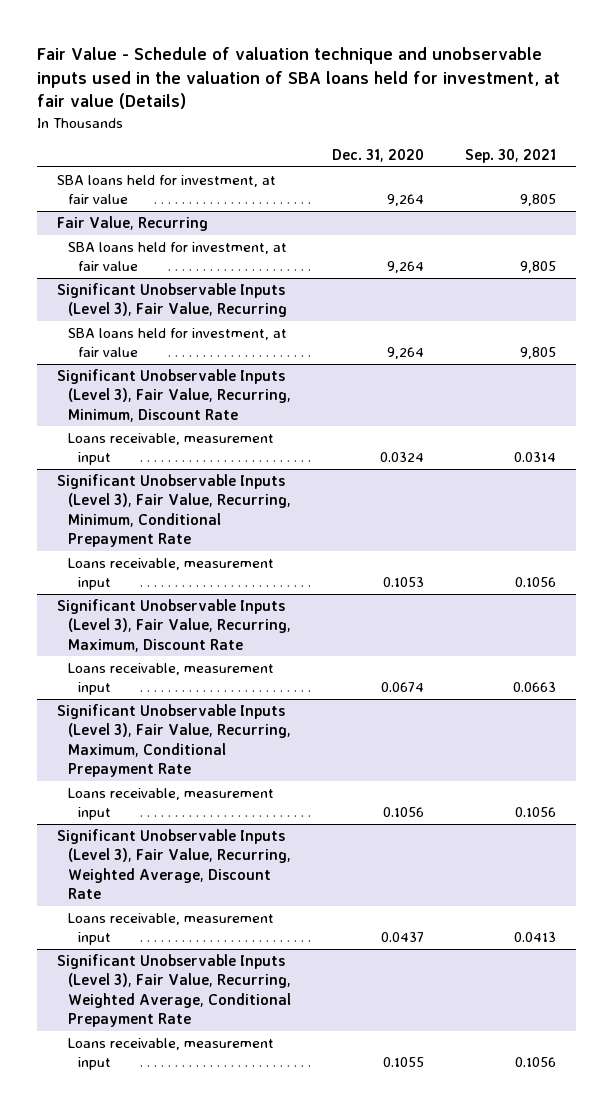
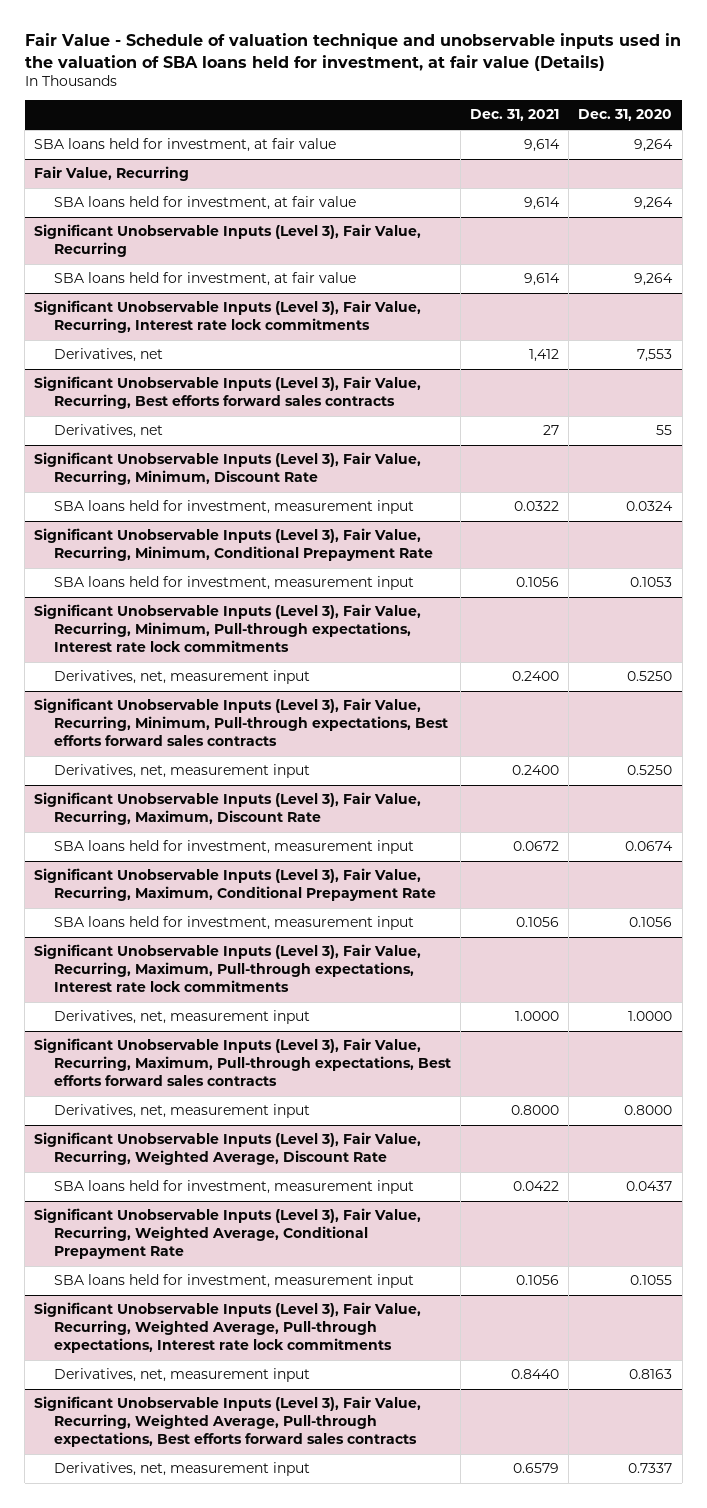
- | Dec. 31, 2020 | Sep. 30, 2021
+ | Dec. 31, 2021 | Dec. 31, 2020
+ Significant Unobservable Inputs (Level 3), Fair Value, Recurring, Interest rate lock commitments
+ Derivatives, net | 1,412 | 7,553
+ Significant Unobservable Inputs (Level 3), Fair Value, Recurring, Best efforts forward sales contracts
+ Derivatives, net | 27 | 55
@ Significant Unobservable Inputs (Level 3), Fair Value, Recurring, Minimum, Discount Rate
- Loans receivable, measurement input | 0.0324 | 0.0314
+ SBA loans held for investment, measurement input | 0.0322 | 0.0324
@ Significant Unobservable Inputs (Level 3), Fair Value, Recurring, Minimum, Conditional Prepayment Rate
- Loans receivable, measurement input | 0.1053 | 0.1056
+ SBA loans held for investment, measurement input | 0.1056 | 0.1053
+ Significant Unobservable Inputs (Level 3), Fair Value, Recurring, Minimum, Pull-through expectations, Interest rate lock commitments
+ Derivatives, net, measurement input | 0.2400 | 0.5250
+ Significant Unobservable Inputs (Level 3), Fair Value, Recurring, Minimum, Pull-through expectations, Best efforts forward sales contracts
+ Derivatives, net, measurement input | 0.2400 | 0.5250
@ Significant Unobservable Inputs (Level 3), Fair Value, Recurring, Maximum, Discount Rate
- Loans receivable, measurement input | 0.0674 | 0.0663
+ SBA loans held for investment, measurement input | 0.0672 | 0.0674
@ Significant Unobservable Inputs (Level 3), Fair Value, Recurring, Maximum, Conditional Prepayment Rate
- Loans receivable, measurement input | 0.1056 | 0.1056
+ SBA loans held for investment, measurement input | 0.1056 | 0.1056
+ Significant Unobservable Inputs (Level 3), Fair Value, Recurring, Maximum, Pull-through expectations, Interest rate lock commitments
+ Derivatives, net, measurement input | 1.0000 | 1.0000
+ Significant Unobservable Inputs (Level 3), Fair Value, Recurring, Maximum, Pull-through expectations, Best efforts forward sales contracts
+ Derivatives, net, measurement input | 0.8000 | 0.8000
@ Significant Unobservable Inputs (Level 3), Fair Value, Recurring, Weighted Average, Discount Rate
- Loans receivable, measurement input | 0.0437 | 0.0413
+ SBA loans held for investment, measurement input | 0.0422 | 0.0437
@ Significant Unobservable Inputs (Level 3), Fair Value, Recurring, Weighted Average, Conditional Prepayment Rate
- Loans receivable, measurement input | 0.1055 | 0.1056
+ SBA loans held for investment, measurement input | 0.1056 | 0.1055
+ Significant Unobservable Inputs (Level 3), Fair Value, Recurring, Weighted Average, Pull-through expectations, Interest rate lock commitments
+ Derivatives, net, measurement input | 0.8440 | 0.8163
+ Significant Unobservable Inputs (Level 3), Fair Value, Recurring, Weighted Average, Pull-through expectations, Best efforts forward sales contracts
+ Derivatives, net, measurement input | 0.6579 | 0.7337

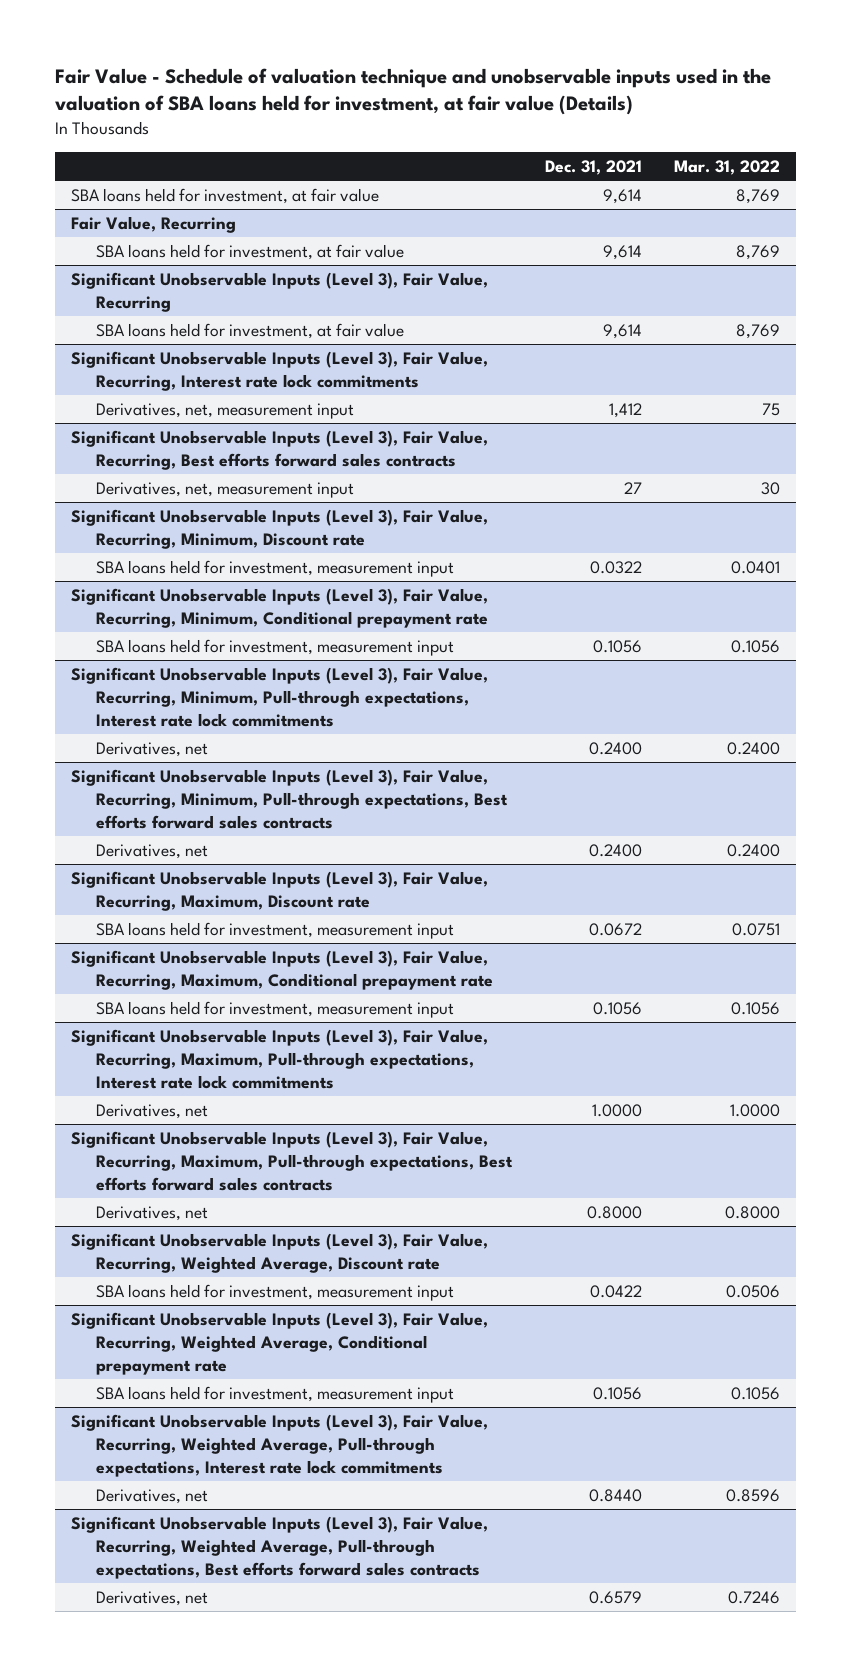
- | Dec. 31, 2021 | Dec. 31, 2020
+ | Dec. 31, 2021 | Mar. 31, 2022
@ Significant Unobservable Inputs (Level 3), Fair Value, Recurring, Interest rate lock commitments
- Derivatives, net | 1,412 | 7,553
+ Derivatives, net, measurement input | 1,412 | 75
@ Significant Unobservable Inputs (Level 3), Fair Value, Recurring, Best efforts forward sales contracts
- Derivatives, net | 27 | 55
- Significant Unobservable Inputs (Level 3), Fair Value, Recurring, Minimum, Discount Rate
@ Significant Unobservable Inputs (Level 3), Fair Value, Recurring, Best efforts forward sales contracts
+ Derivatives, net, measurement input | 27 | 30
+ Significant Unobservable Inputs (Level 3), Fair Value, Recurring, Minimum, Discount rate
- Significant Unobservable Inputs (Level 3), Fair Value, Recurring, Minimum, Conditional Prepayment Rate
+ Significant Unobservable Inputs (Level 3), Fair Value, Recurring, Minimum, Conditional prepayment rate
@ Significant Unobservable Inputs (Level 3), Fair Value, Recurring, Minimum, Pull-through expectations, Interest rate lock commitments
- Derivatives, net, measurement input | 0.2400 | 0.5250
+ Derivatives, net | 0.2400 | 0.2400
@ Significant Unobservable Inputs (Level 3), Fair Value, Recurring, Minimum, Pull-through expectations, Best efforts forward sales contracts
- Derivatives, net, measurement input | 0.2400 | 0.5250
- Significant Unobservable Inputs (Level 3), Fair Value, Recurring, Maximum, Discount Rate
@ Significant Unobservable Inputs (Level 3), Fair Value, Recurring, Minimum, Pull-through expectations, Best efforts forward sales contracts
+ Derivatives, net | 0.2400 | 0.2400
+ Significant Unobservable Inputs (Level 3), Fair Value, Recurring, Maximum, Discount rate
- Significant Unobservable Inputs (Level 3), Fair Value, Recurring, Maximum, Conditional Prepayment Rate
+ Significant Unobservable Inputs (Level 3), Fair Value, Recurring, Maximum, Conditional prepayment rate
@ Significant Unobservable Inputs (Level 3), Fair Value, Recurring, Maximum, Pull-through expectations, Interest rate lock commitments
- Derivatives, net, measurement input | 1.0000 | 1.0000
+ Derivatives, net | 1.0000 | 1.0000
@ Significant Unobservable Inputs (Level 3), Fair Value, Recurring, Maximum, Pull-through expectations, Best efforts forward sales contracts
- Derivatives, net, measurement input | 0.8000 | 0.8000
- Significant Unobservable Inputs (Level 3), Fair Value, Recurring, Weighted Average, Discount Rate
@ Significant Unobservable Inputs (Level 3), Fair Value, Recurring, Maximum, Pull-through expectations, Best efforts forward sales contracts
+ Derivatives, net | 0.8000 | 0.8000
+ Significant Unobservable Inputs (Level 3), Fair Value, Recurring, Weighted Average, Discount rate
- Significant Unobservable Inputs (Level 3), Fair Value, Recurring, Weighted Average, Conditional Prepayment Rate
+ Significant Unobservable Inputs (Level 3), Fair Value, Recurring, Weighted Average, Conditional prepayment rate
@ Significant Unobservable Inputs (Level 3), Fair Value, Recurring, Weighted Average, Pull-through expectations, Interest rate lock commitments
- Derivatives, net, measurement input | 0.8440 | 0.8163
+ Derivatives, net | 0.8440 | 0.8596
@ Significant Unobservable Inputs (Level 3), Fair Value, Recurring, Weighted Average, Pull-through expectations, Best efforts forward sales contracts
- Derivatives, net, measurement input | 0.6579 | 0.7337
+ Derivatives, net | 0.6579 | 0.7246

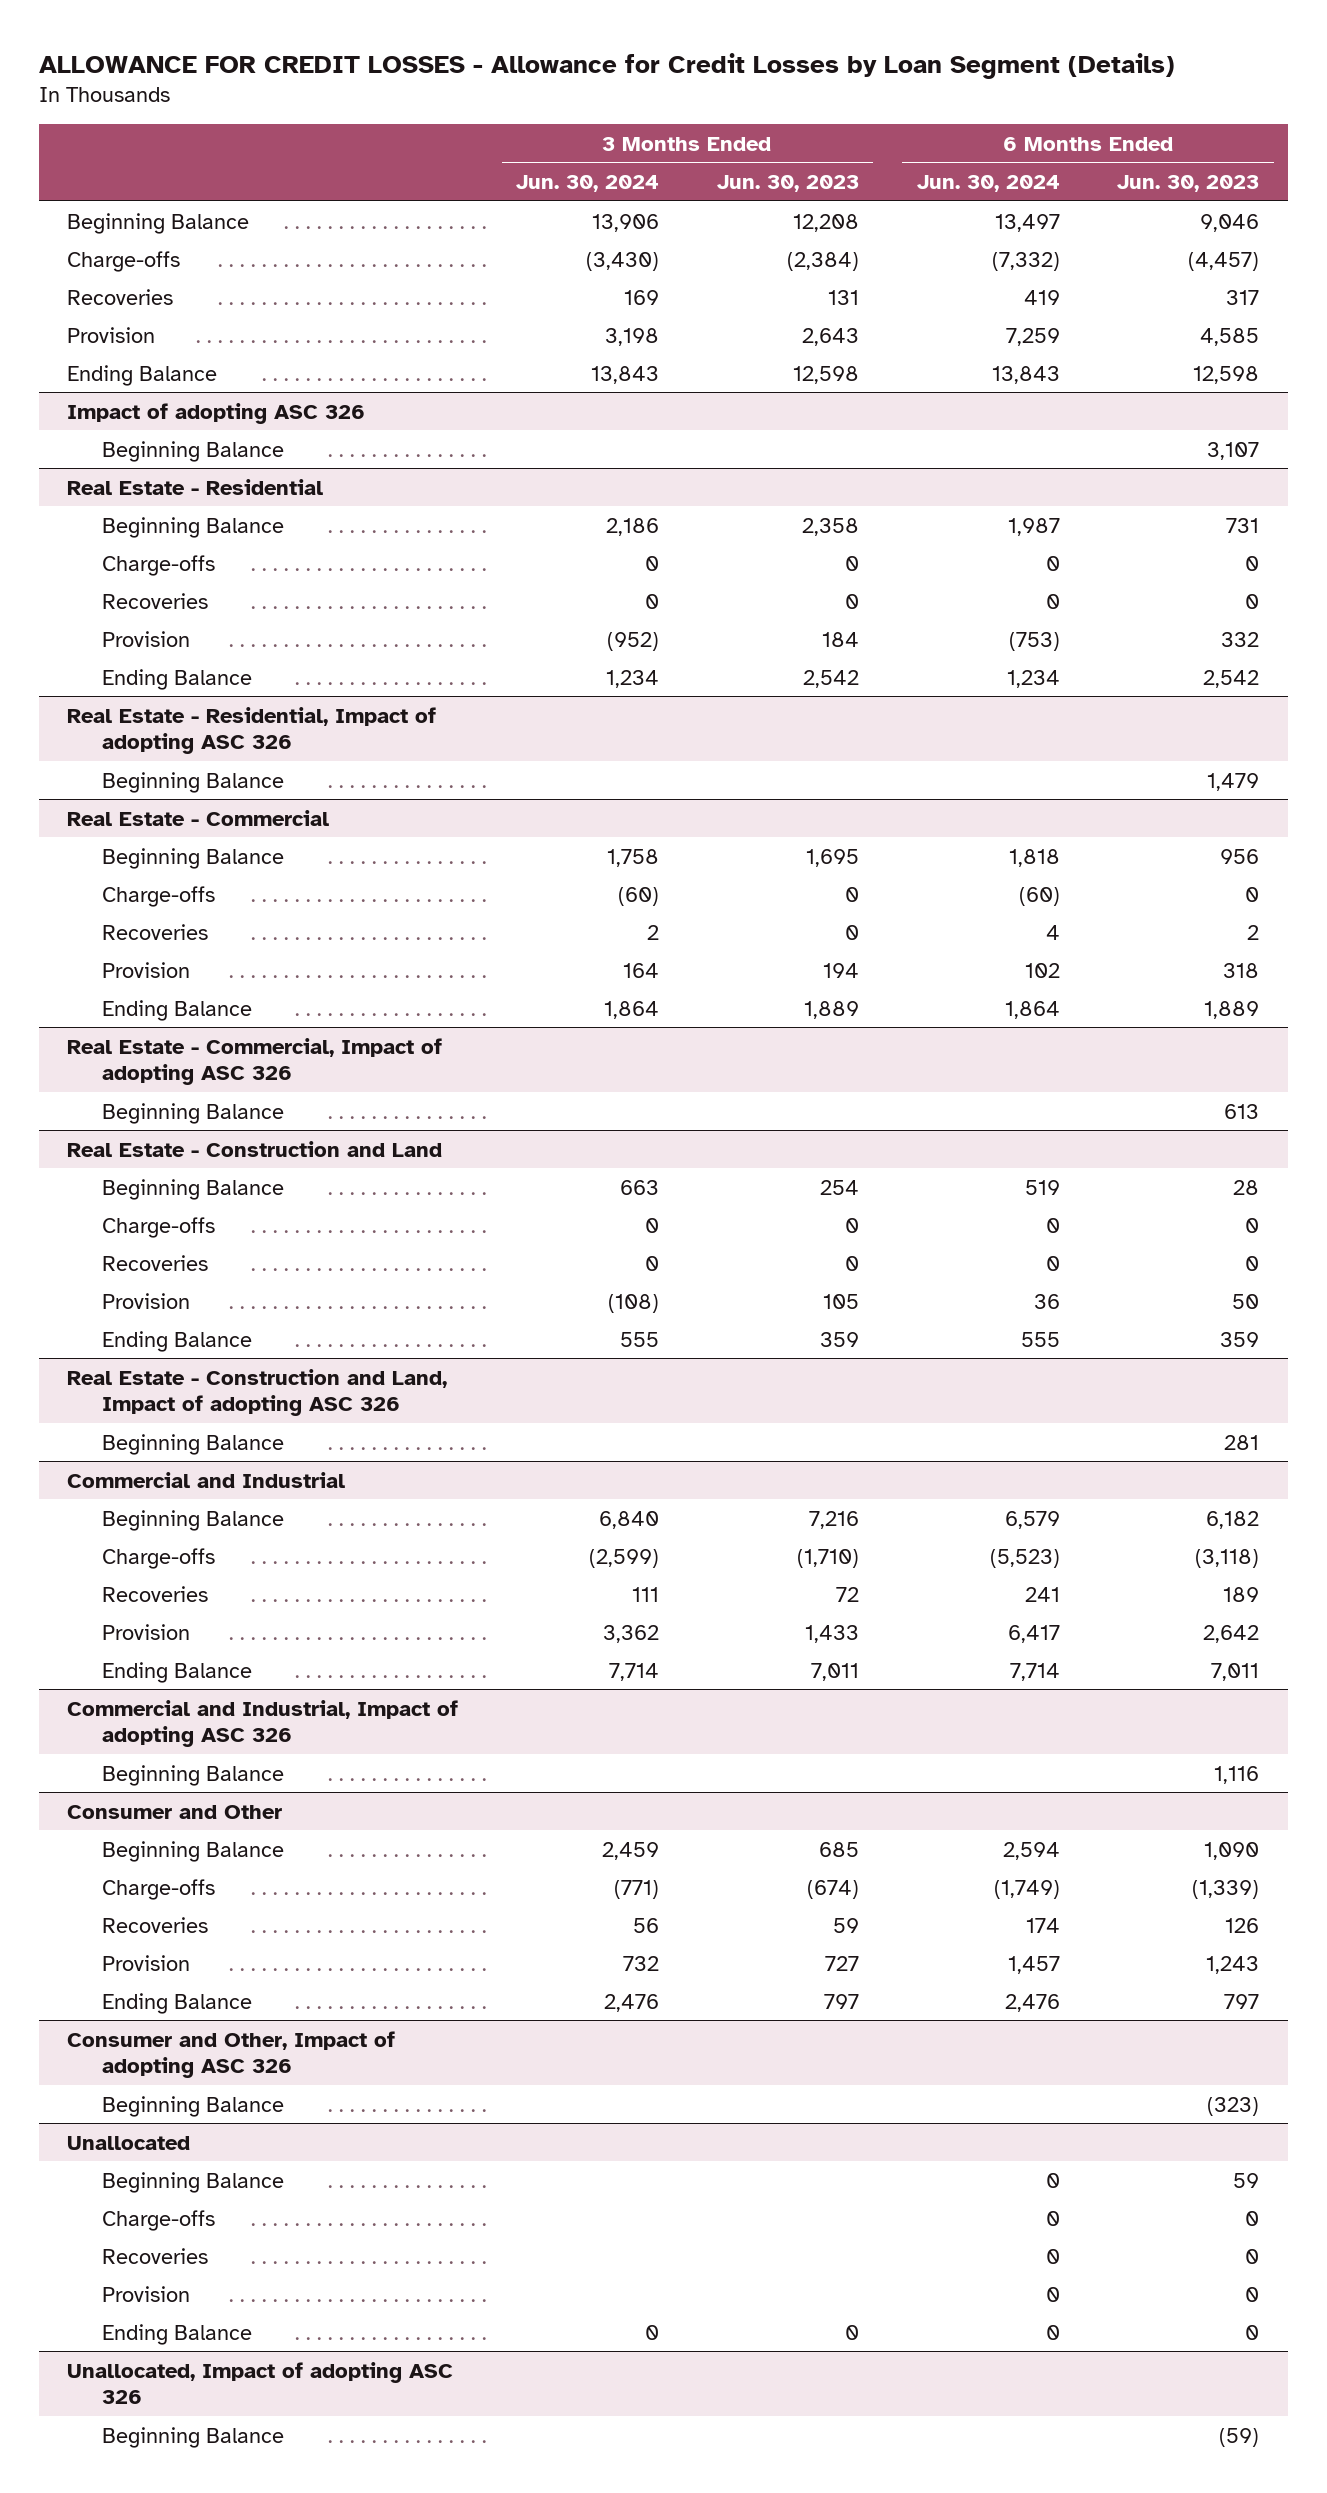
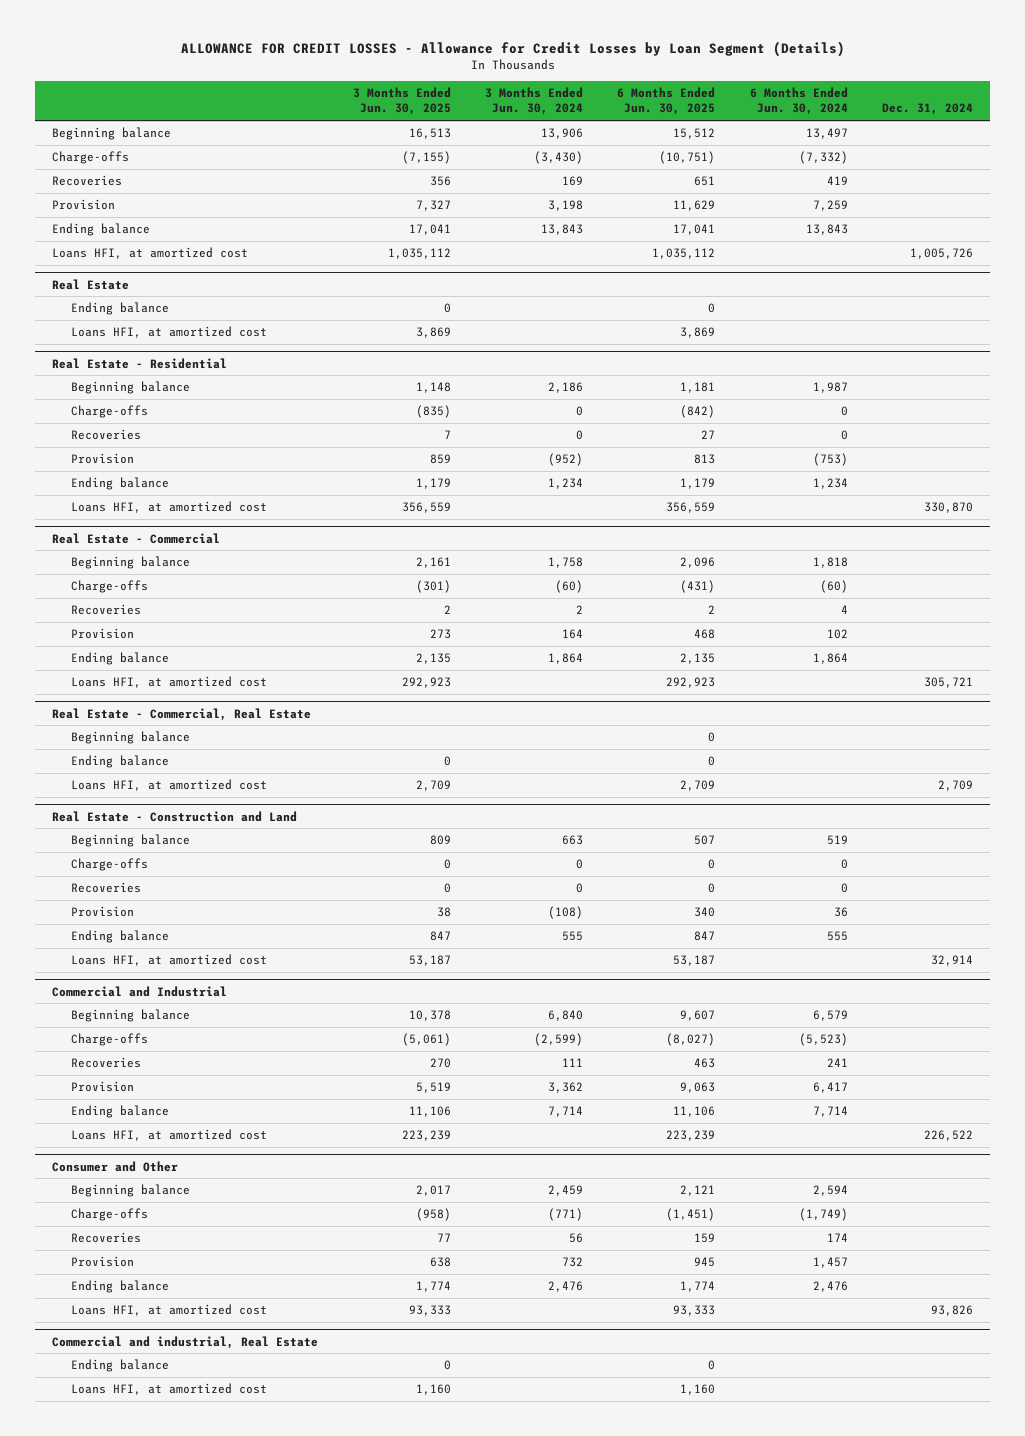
- | 3 Months Ended Jun. 30, 2024 | 3 Months Ended Jun. 30, 2023 | 6 Months Ended Jun. 30, 2024 | 6 Months Ended Jun. 30, 2023
+ | 3 Months Ended Jun. 30, 2025 | 3 Months Ended Jun. 30, 2024 | 6 Months Ended Jun. 30, 2025 | 6 Months Ended Jun. 30, 2024 | Dec. 31, 2024
- Beginning Balance | 13,906 | 12,208 | 13,497 | 9,046
+ Beginning balance | 16,513 | 13,906 | 15,512 | 13,497 |
- Ending Balance | 13,843 | 12,598 | 13,843 | 12,598
- Impact of adopting ASC 326
- Beginning Balance | | | | 3,107
+ Ending balance | 17,041 | 13,843 | 17,041 | 13,843 |
+ Loans HFI, at amortized cost | 1,035,112 | | 1,035,112 | | 1,005,726
+ Real Estate
+ Ending balance | 0 | | 0 | |
+ Loans HFI, at amortized cost | 3,869 | | 3,869 | |
@ Real Estate - Residential
- Beginning Balance | 2,186 | 2,358 | 1,987 | 731
+ Beginning balance | 1,148 | 2,186 | 1,181 | 1,987 |
- Ending Balance | 1,234 | 2,542 | 1,234 | 2,542
- Real Estate - Residential, Impact of adopting ASC 326
- Beginning Balance | | | | 1,479
@ Real Estate - Residential
+ Ending balance | 1,179 | 1,234 | 1,179 | 1,234 |
+ Loans HFI, at amortized cost | 356,559 | | 356,559 | | 330,870
@ Real Estate - Commercial
- Beginning Balance | 1,758 | 1,695 | 1,818 | 956
+ Beginning balance | 2,161 | 1,758 | 2,096 | 1,818 |
- Ending Balance | 1,864 | 1,889 | 1,864 | 1,889
- Real Estate - Commercial, Impact of adopting ASC 326
- Beginning Balance | | | | 613
@ Real Estate - Commercial
+ Ending balance | 2,135 | 1,864 | 2,135 | 1,864 |
+ Loans HFI, at amortized cost | 292,923 | | 292,923 | | 305,721
+ Real Estate - Commercial, Real Estate
+ Beginning balance | | | 0 | |
+ Ending balance | 0 | | 0 | |
+ Loans HFI, at amortized cost | 2,709 | | 2,709 | | 2,709
@ Real Estate - Construction and Land
- Beginning Balance | 663 | 254 | 519 | 28
+ Beginning balance | 809 | 663 | 507 | 519 |
- Ending Balance | 555 | 359 | 555 | 359
- Real Estate - Construction and Land, Impact of adopting ASC 326
- Beginning Balance | | | | 281
@ Real Estate - Construction and Land
+ Ending balance | 847 | 555 | 847 | 555 |
+ Loans HFI, at amortized cost | 53,187 | | 53,187 | | 32,914
@ Commercial and Industrial
- Beginning Balance | 6,840 | 7,216 | 6,579 | 6,182
+ Beginning balance | 10,378 | 6,840 | 9,607 | 6,579 |
- Ending Balance | 7,714 | 7,011 | 7,714 | 7,011
- Commercial and Industrial, Impact of adopting ASC 326
- Beginning Balance | | | | 1,116
@ Commercial and Industrial
+ Ending balance | 11,106 | 7,714 | 11,106 | 7,714 |
+ Loans HFI, at amortized cost | 223,239 | | 223,239 | | 226,522
@ Consumer and Other
- Beginning Balance | 2,459 | 685 | 2,594 | 1,090
+ Beginning balance | 2,017 | 2,459 | 2,121 | 2,594 |
- Ending Balance | 2,476 | 797 | 2,476 | 797
- Consumer and Other, Impact of adopting ASC 326
- Beginning Balance | | | | (323)
- Unallocated
- Beginning Balance | | | 0 | 59
- Charge-offs | | | 0 | 0
- Recoveries | | | 0 | 0
- Provision | | | 0 | 0
- Ending Balance | 0 | 0 | 0 | 0
- Unallocated, Impact of adopting ASC 326
- Beginning Balance | | | | (59)
@ Consumer and Other
+ Ending balance | 1,774 | 2,476 | 1,774 | 2,476 |
+ Loans HFI, at amortized cost | 93,333 | | 93,333 | | 93,826
+ Commercial and industrial, Real Estate
+ Ending balance | 0 | | 0 | |
+ Loans HFI, at amortized cost | 1,160 | | 1,160 | |

